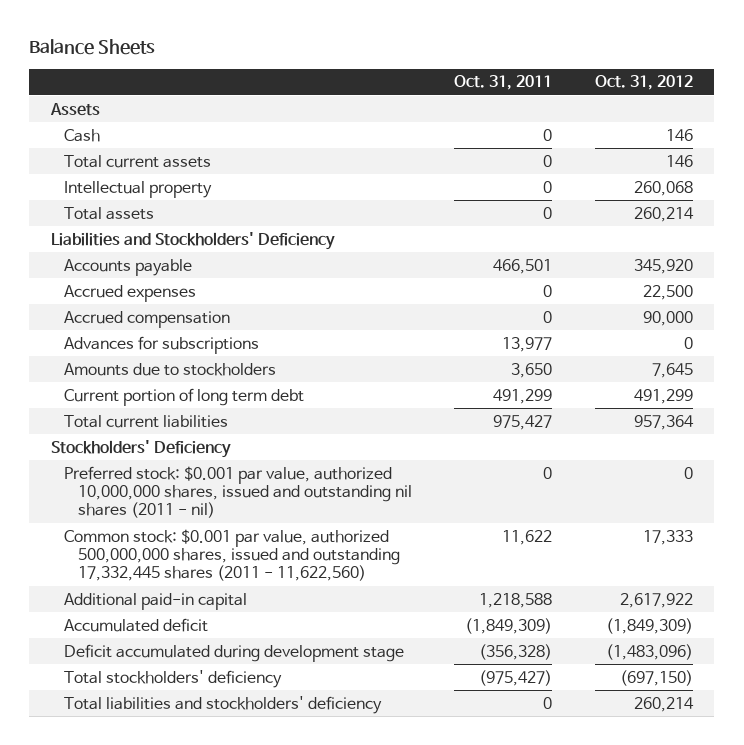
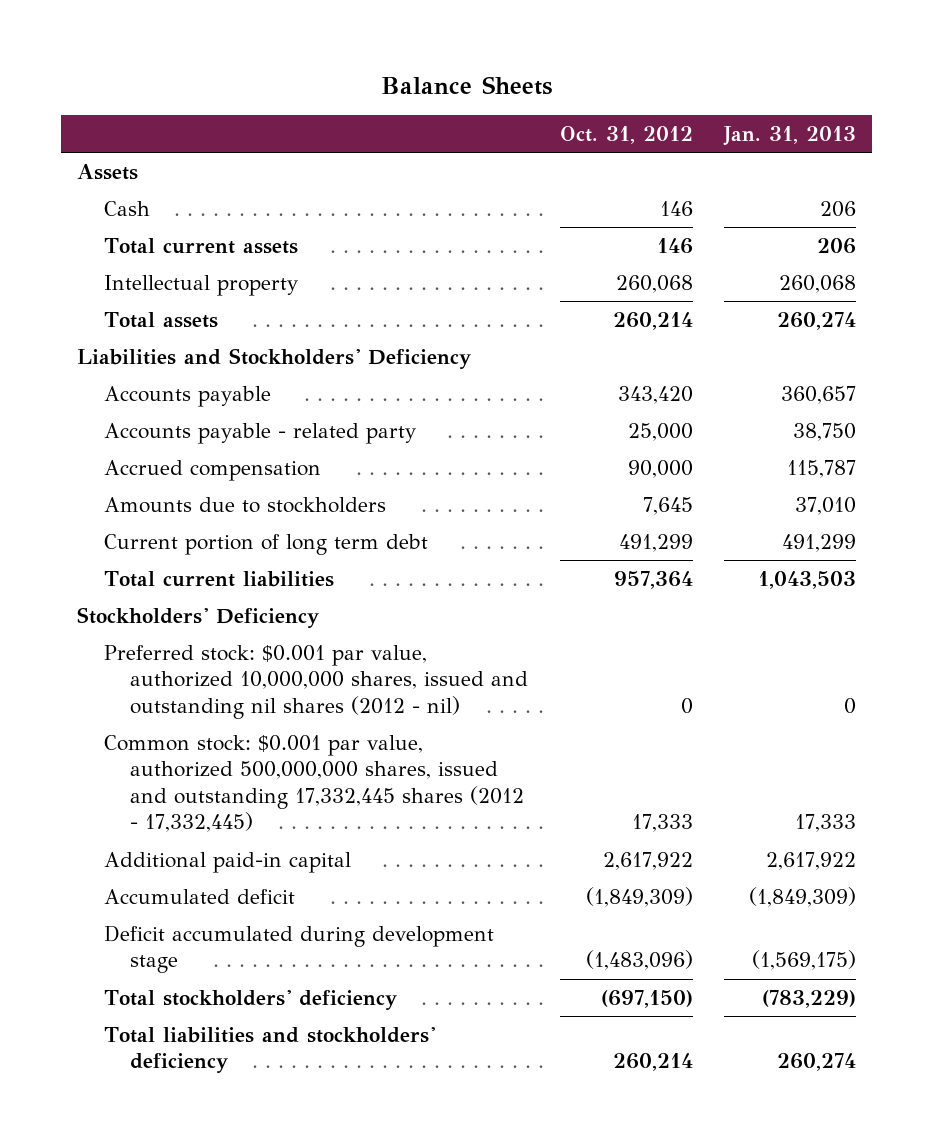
- | Oct. 31, 2011 | Oct. 31, 2012
+ | Oct. 31, 2012 | Jan. 31, 2013
- Accounts payable | 466,501 | 345,920
- Accrued expenses | 0 | 22,500
+ Accounts payable | 343,420 | 360,657
+ Accounts payable - related party | 25,000 | 38,750
- Advances for subscriptions | 13,977 | 0
- Preferred stock: $0.001 par value, authorized 10,000,000 shares, issued and outstanding nil shares (2011 - nil) | 0 | 0
- Common stock: $0.001 par value, authorized 500,000,000 shares, issued and outstanding 17,332,445 shares (2011 - 11,622,560) | 11,622 | 17,333
+ Preferred stock: $0.001 par value, authorized 10,000,000 shares, issued and outstanding nil shares (2012 - nil) | 0 | 0
+ Common stock: $0.001 par value, authorized 500,000,000 shares, issued and outstanding 17,332,445 shares (2012 - 17,332,445) | 17,333 | 17,333

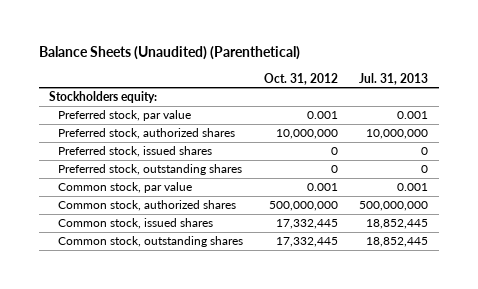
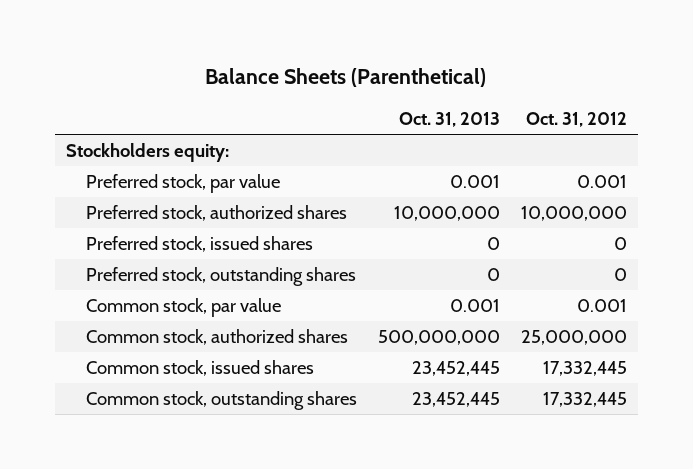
- Balance Sheets (Unaudited) (Parenthetical)
+ Balance Sheets (Parenthetical)
- | Oct. 31, 2012 | Jul. 31, 2013
+ | Oct. 31, 2013 | Oct. 31, 2012
- Common stock, authorized shares | 500,000,000 | 500,000,000
+ Common stock, authorized shares | 500,000,000 | 25,000,000

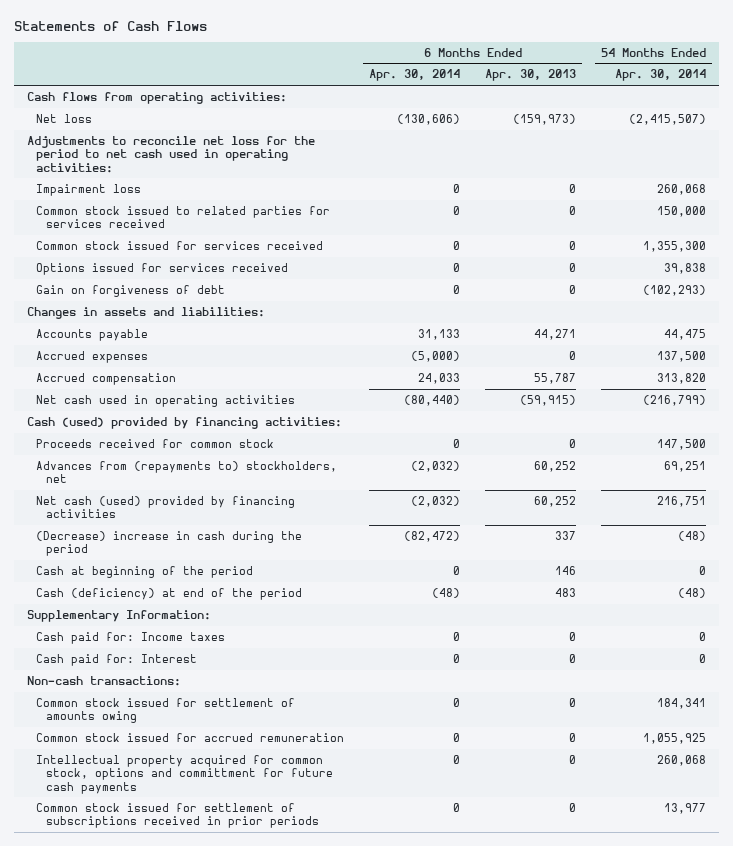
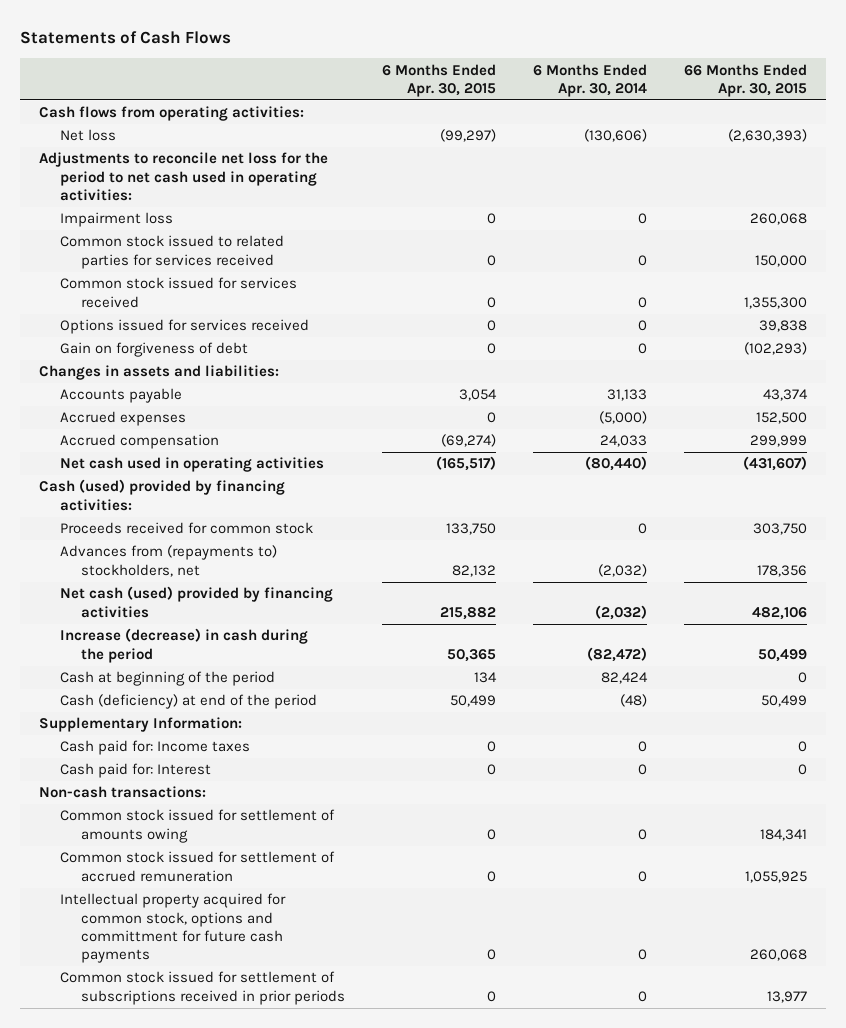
- | 6 Months Ended Apr. 30, 2014 | 6 Months Ended Apr. 30, 2013 | 54 Months Ended Apr. 30, 2014
+ | 6 Months Ended Apr. 30, 2015 | 6 Months Ended Apr. 30, 2014 | 66 Months Ended Apr. 30, 2015
- (Decrease) increase in cash during the period | (82,472) | 337 | (48)
- Cash at beginning of the period | 0 | 146 | 0
+ Increase (decrease) in cash during the period | 50,365 | (82,472) | 50,499
+ Cash at beginning of the period | 134 | 82,424 | 0
- Common stock issued for accrued remuneration | 0 | 0 | 1,055,925
+ Common stock issued for settlement of accrued remuneration | 0 | 0 | 1,055,925

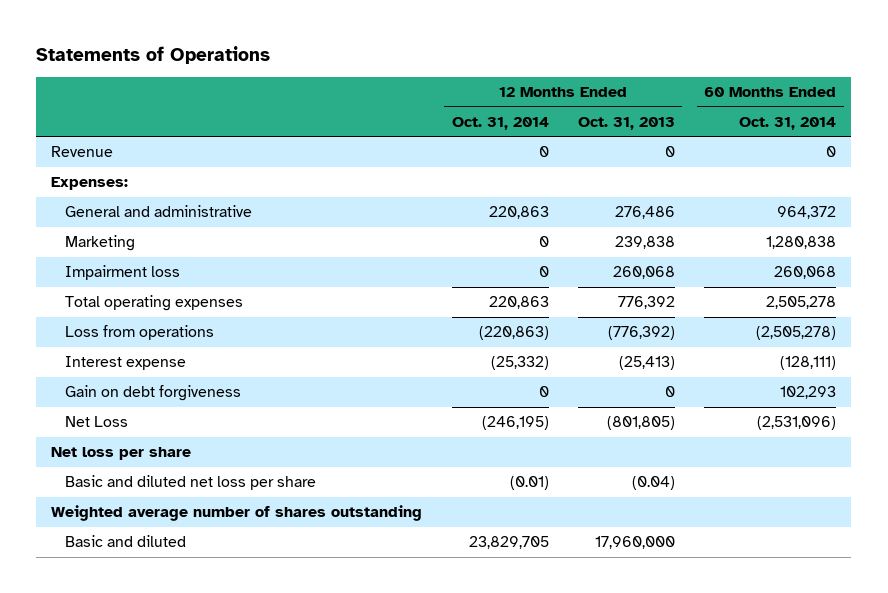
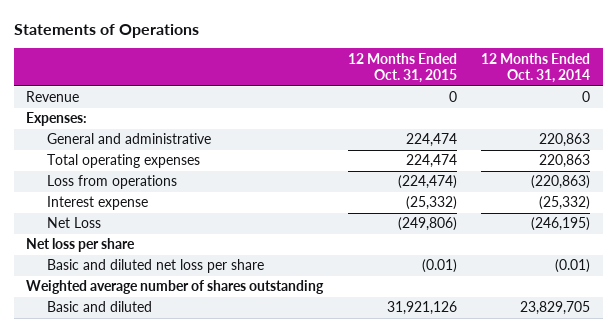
- | 12 Months Ended Oct. 31, 2014 | 12 Months Ended Oct. 31, 2013 | 60 Months Ended Oct. 31, 2014
+ | 12 Months Ended Oct. 31, 2015 | 12 Months Ended Oct. 31, 2014
- Marketing | 0 | 239,838 | 1,280,838
- Impairment loss | 0 | 260,068 | 260,068
- Gain on debt forgiveness | 0 | 0 | 102,293

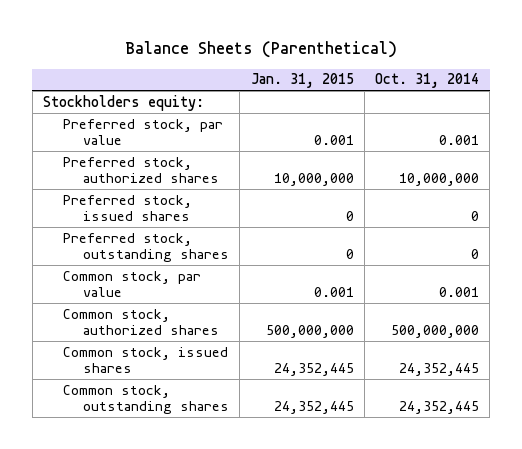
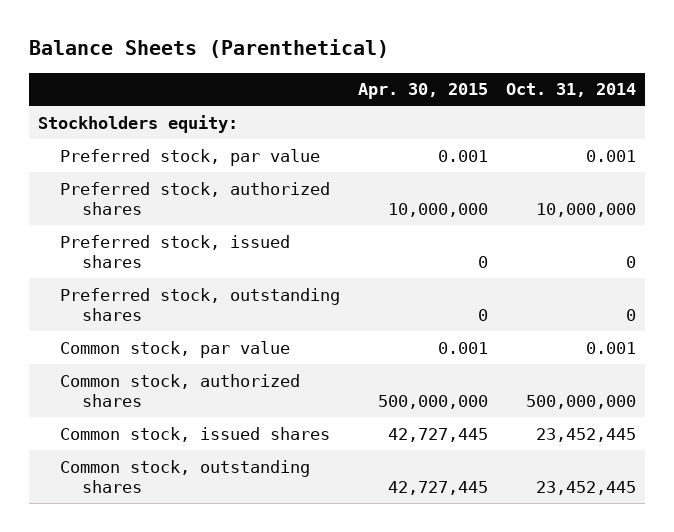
- | Jan. 31, 2015 | Oct. 31, 2014
+ | Apr. 30, 2015 | Oct. 31, 2014
- Common stock, issued shares | 24,352,445 | 24,352,445
- Common stock, outstanding shares | 24,352,445 | 24,352,445
+ Common stock, issued shares | 42,727,445 | 23,452,445
+ Common stock, outstanding shares | 42,727,445 | 23,452,445

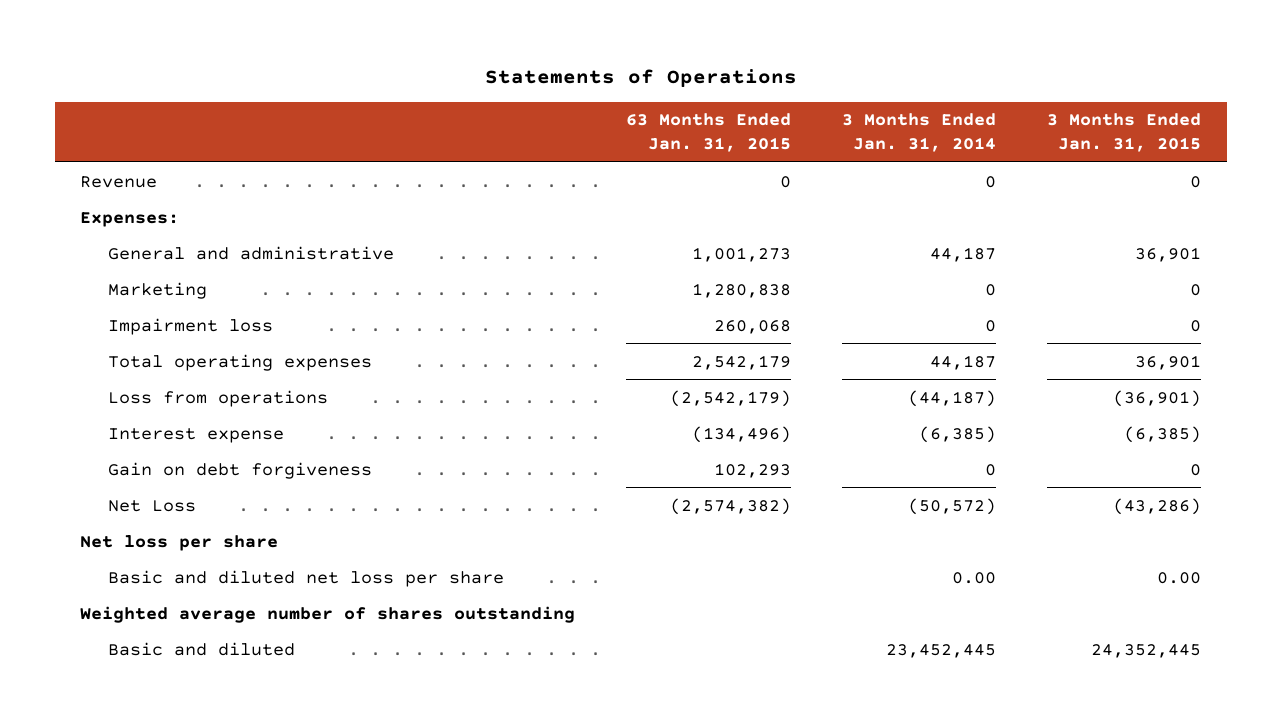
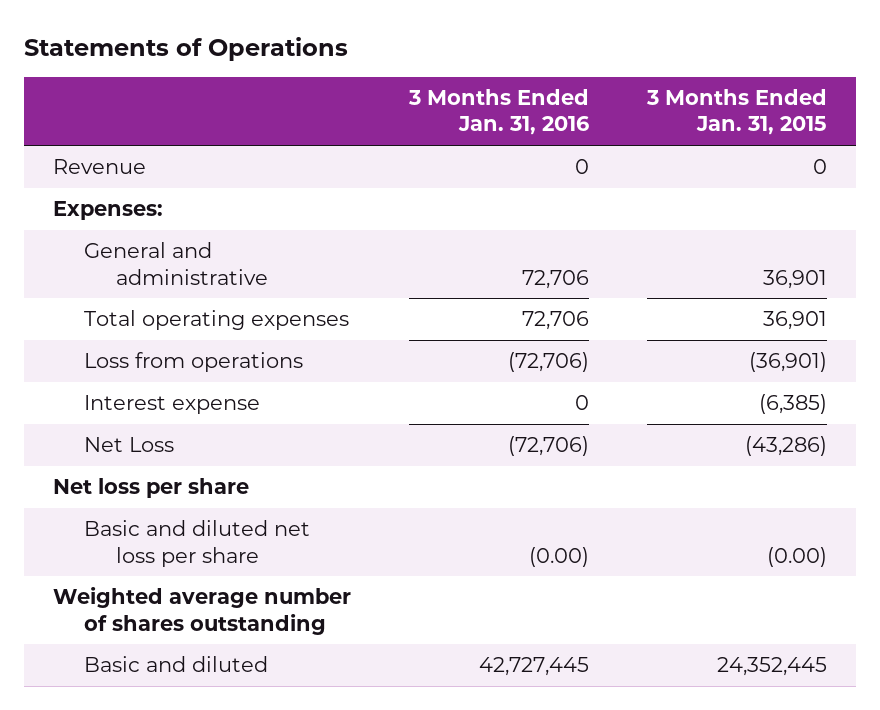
- | 63 Months Ended Jan. 31, 2015 | 3 Months Ended Jan. 31, 2014 | 3 Months Ended Jan. 31, 2015
+ | 3 Months Ended Jan. 31, 2016 | 3 Months Ended Jan. 31, 2015
- Marketing | 1,280,838 | 0 | 0
- Impairment loss | 260,068 | 0 | 0
- Gain on debt forgiveness | 102,293 | 0 | 0
- Basic and diluted net loss per share | | 0.00 | 0.00
+ Basic and diluted net loss per share | (0.00) | (0.00)

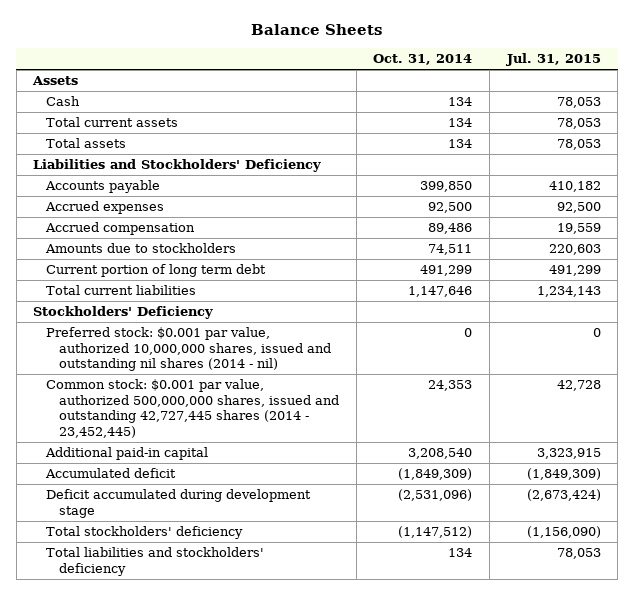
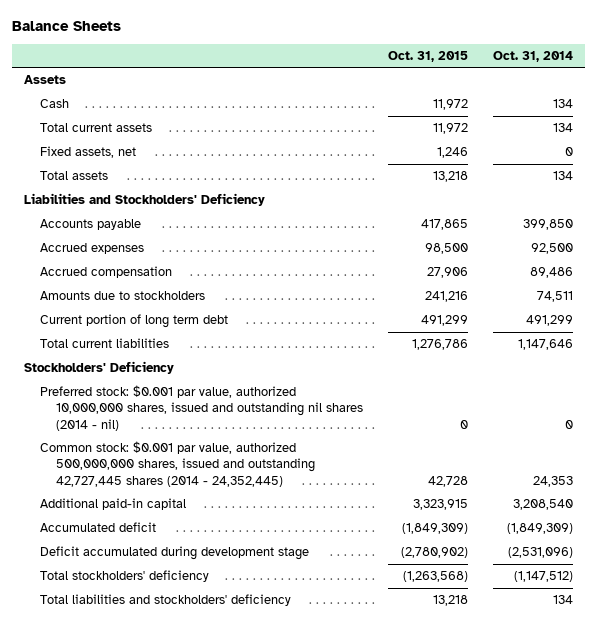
- | Oct. 31, 2014 | Jul. 31, 2015
+ | Oct. 31, 2015 | Oct. 31, 2014
+ Fixed assets, net | 1,246 | 0
- Common stock: $0.001 par value, authorized 500,000,000 shares, issued and outstanding 42,727,445 shares (2014 - 23,452,445) | 24,353 | 42,728
+ Common stock: $0.001 par value, authorized 500,000,000 shares, issued and outstanding 42,727,445 shares (2014 - 24,352,445) | 42,728 | 24,353

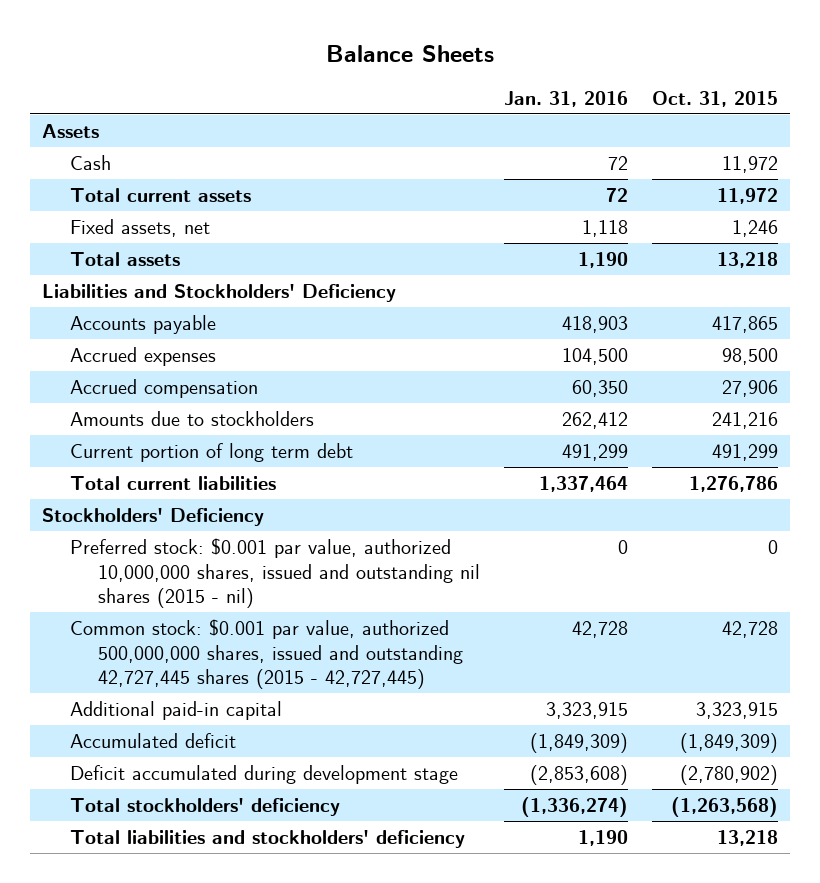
- | Oct. 31, 2015 | Oct. 31, 2014
+ | Jan. 31, 2016 | Oct. 31, 2015
- Preferred stock: $0.001 par value, authorized 10,000,000 shares, issued and outstanding nil shares (2014 - nil) | 0 | 0
- Common stock: $0.001 par value, authorized 500,000,000 shares, issued and outstanding 42,727,445 shares (2014 - 24,352,445) | 42,728 | 24,353
+ Preferred stock: $0.001 par value, authorized 10,000,000 shares, issued and outstanding nil shares (2015 - nil) | 0 | 0
+ Common stock: $0.001 par value, authorized 500,000,000 shares, issued and outstanding 42,727,445 shares (2015 - 42,727,445) | 42,728 | 42,728

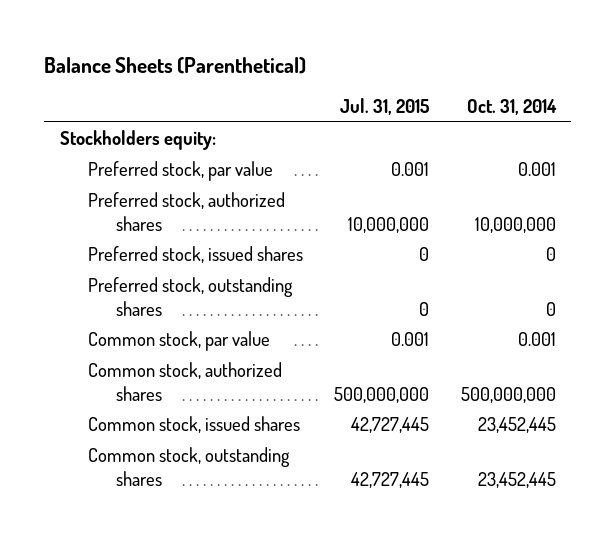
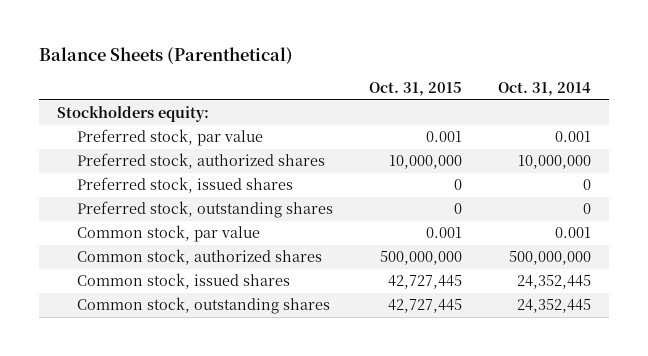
- | Jul. 31, 2015 | Oct. 31, 2014
+ | Oct. 31, 2015 | Oct. 31, 2014
- Common stock, issued shares | 42,727,445 | 23,452,445
- Common stock, outstanding shares | 42,727,445 | 23,452,445
+ Common stock, issued shares | 42,727,445 | 24,352,445
+ Common stock, outstanding shares | 42,727,445 | 24,352,445

